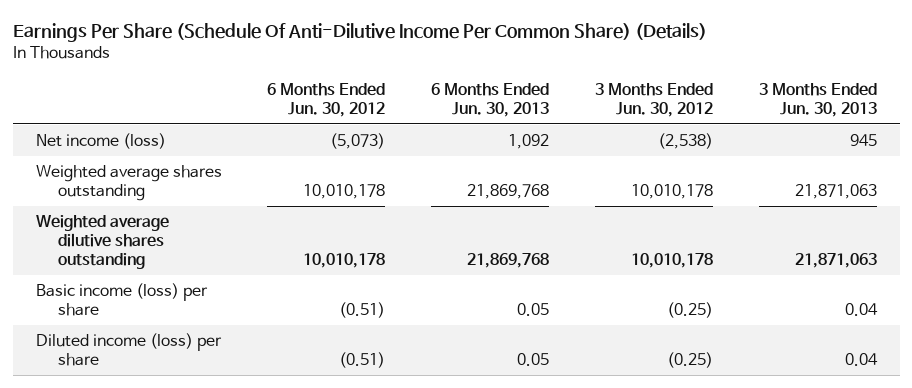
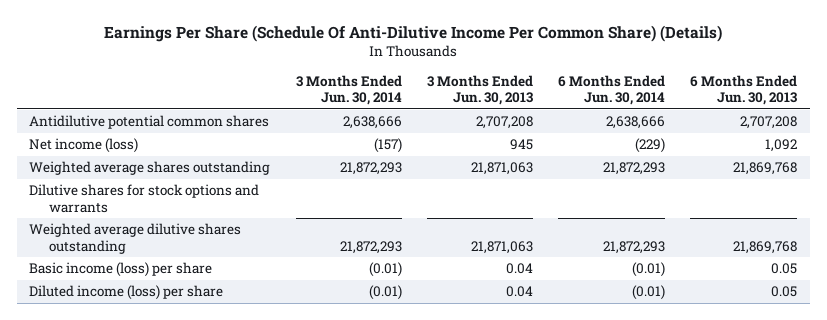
- | 6 Months Ended Jun. 30, 2012 | 6 Months Ended Jun. 30, 2013 | 3 Months Ended Jun. 30, 2012 | 3 Months Ended Jun. 30, 2013
+ | 3 Months Ended Jun. 30, 2014 | 3 Months Ended Jun. 30, 2013 | 6 Months Ended Jun. 30, 2014 | 6 Months Ended Jun. 30, 2013
+ Antidilutive potential common shares | 2,638,666 | 2,707,208 | 2,638,666 | 2,707,208
+ Dilutive shares for stock options and warrants

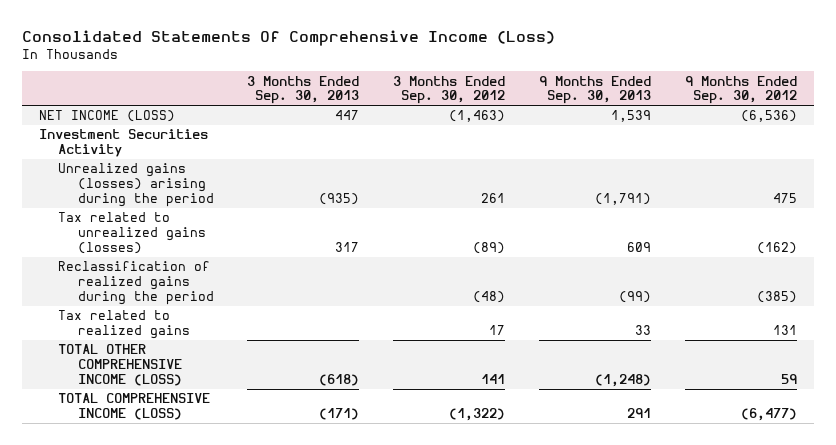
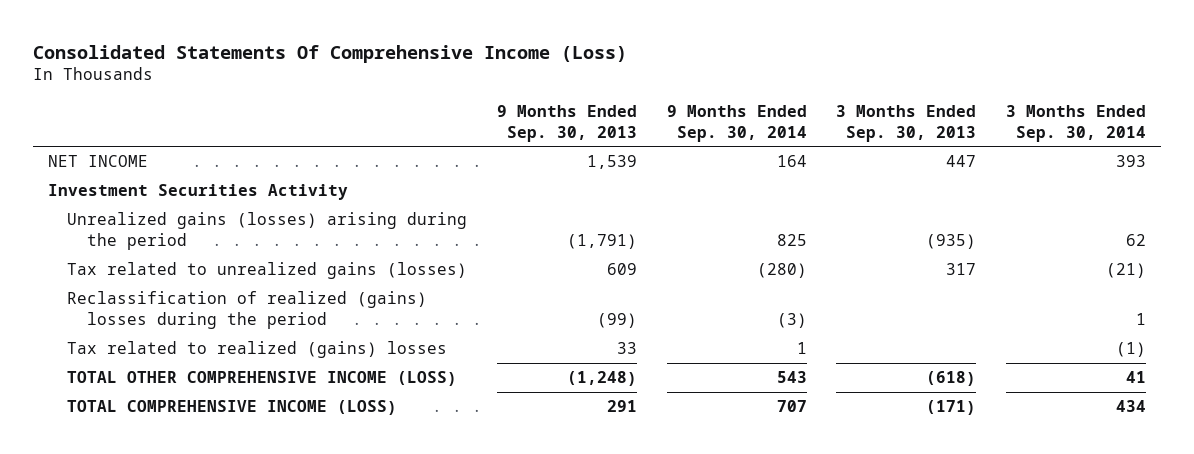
- | 3 Months Ended Sep. 30, 2013 | 3 Months Ended Sep. 30, 2012 | 9 Months Ended Sep. 30, 2013 | 9 Months Ended Sep. 30, 2012
+ | 9 Months Ended Sep. 30, 2013 | 9 Months Ended Sep. 30, 2014 | 3 Months Ended Sep. 30, 2013 | 3 Months Ended Sep. 30, 2014
- NET INCOME (LOSS) | 447 | (1,463) | 1,539 | (6,536)
+ NET INCOME | 1,539 | 164 | 447 | 393
- Reclassification of realized gains during the period | | (48) | (99) | (385)
- Tax related to realized gains | | 17 | 33 | 131
+ Reclassification of realized (gains) losses during the period | (99) | (3) | | 1
+ Tax related to realized (gains) losses | 33 | 1 | | (1)

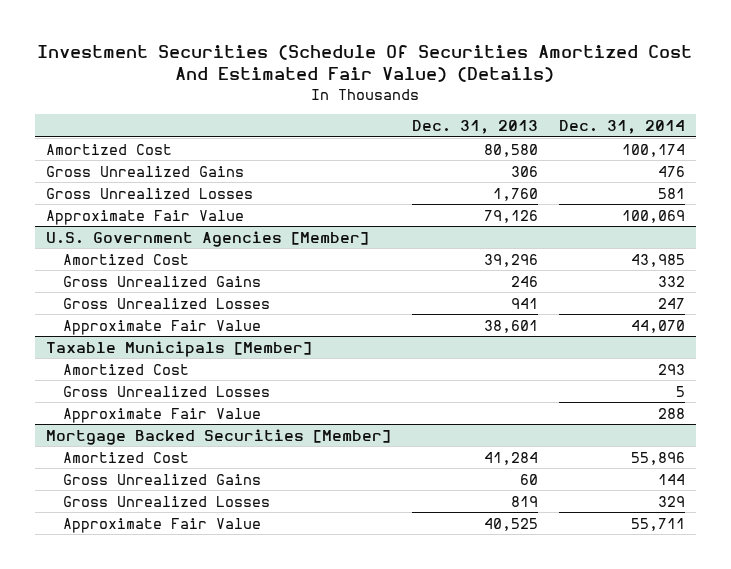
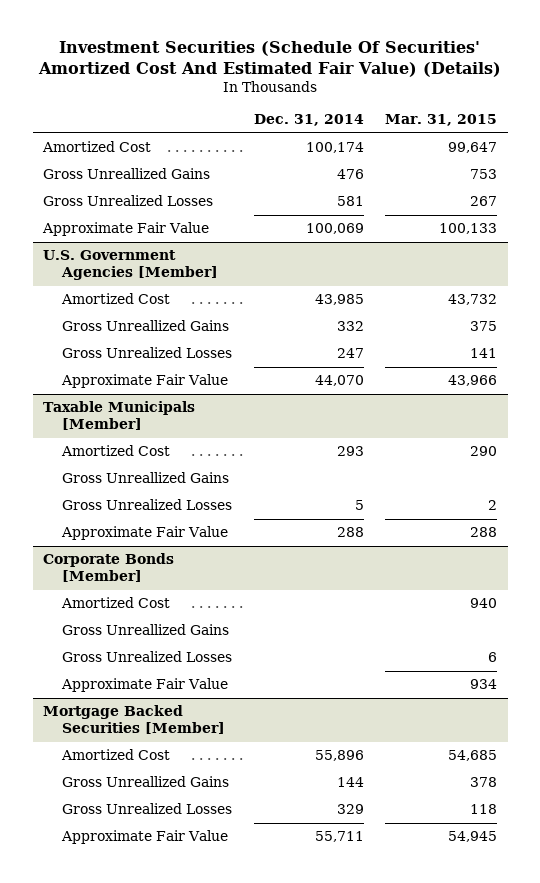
- Investment Securities (Schedule Of Securities Amortized Cost And Estimated Fair Value) (Details)
+ Investment Securities (Schedule Of Securities' Amortized Cost And Estimated Fair Value) (Details)
- | Dec. 31, 2013 | Dec. 31, 2014
+ | Dec. 31, 2014 | Mar. 31, 2015
- Gross Unrealized Gains | 306 | 476
+ Gross Unreallized Gains | 476 | 753
@ U.S. Government Agencies [Member]
- Gross Unrealized Gains | 246 | 332
+ Gross Unreallized Gains | 332 | 375
@ Taxable Municipals [Member]
+ Gross Unreallized Gains
+ Corporate Bonds [Member]
+ Amortized Cost | | 940
+ Gross Unreallized Gains
+ Gross Unrealized Losses | | 6
+ Approximate Fair Value | | 934
@ Mortgage Backed Securities [Member]
- Gross Unrealized Gains | 60 | 144
+ Gross Unreallized Gains | 144 | 378

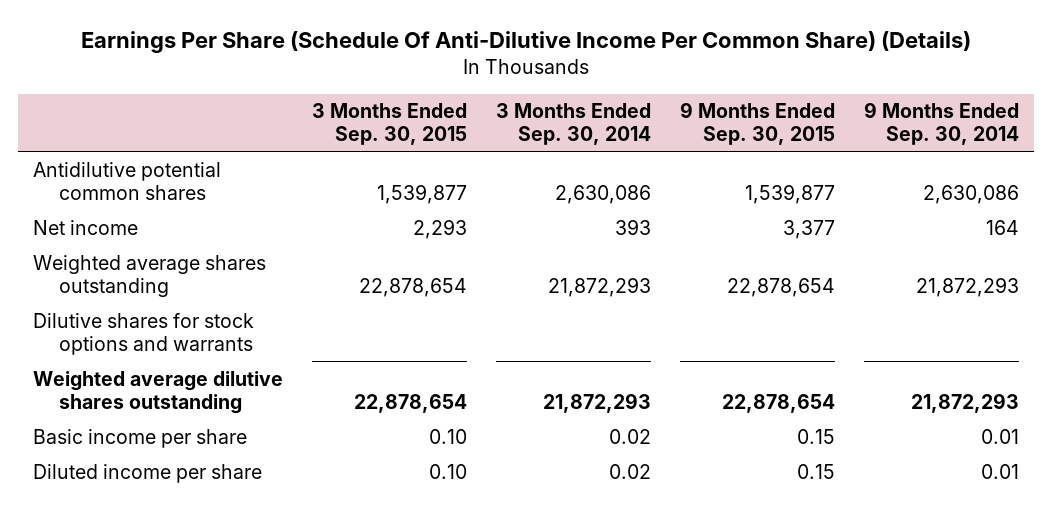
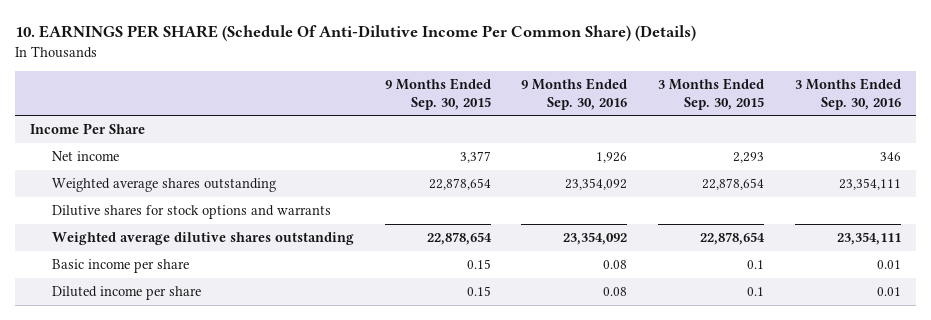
- Earnings Per Share (Schedule Of Anti-Dilutive Income Per Common Share) (Details)
+ 10. EARNINGS PER SHARE (Schedule Of Anti-Dilutive Income Per Common Share) (Details)
- | 3 Months Ended Sep. 30, 2015 | 3 Months Ended Sep. 30, 2014 | 9 Months Ended Sep. 30, 2015 | 9 Months Ended Sep. 30, 2014
+ | 9 Months Ended Sep. 30, 2015 | 9 Months Ended Sep. 30, 2016 | 3 Months Ended Sep. 30, 2015 | 3 Months Ended Sep. 30, 2016
- Antidilutive potential common shares | 1,539,877 | 2,630,086 | 1,539,877 | 2,630,086
+ Income Per Share
- Basic income per share | 0.10 | 0.02 | 0.15 | 0.01
- Diluted income per share | 0.10 | 0.02 | 0.15 | 0.01
+ Basic income per share | 0.15 | 0.08 | 0.1 | 0.01
+ Diluted income per share | 0.15 | 0.08 | 0.1 | 0.01

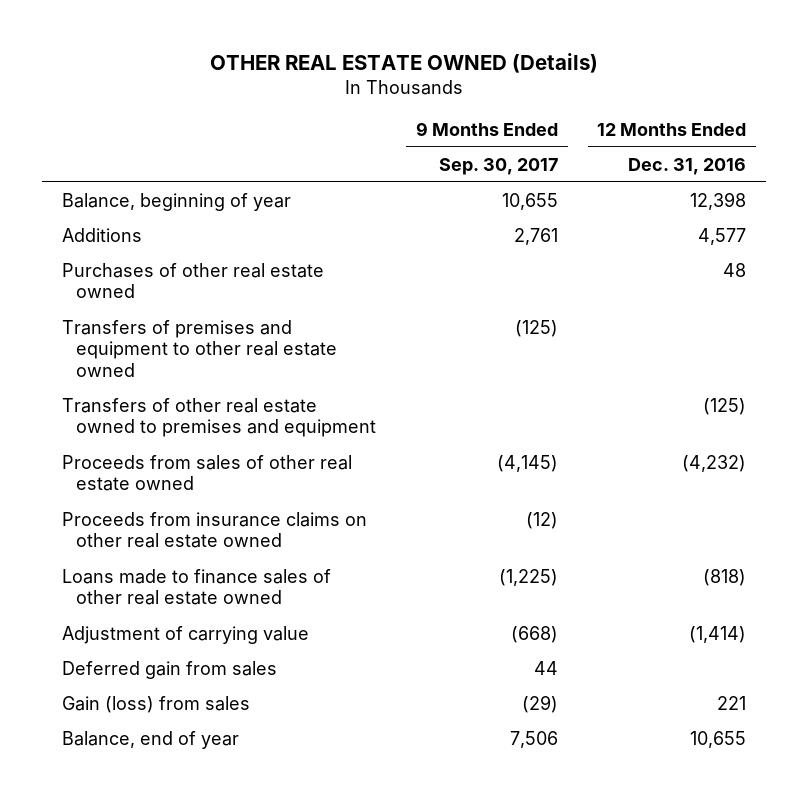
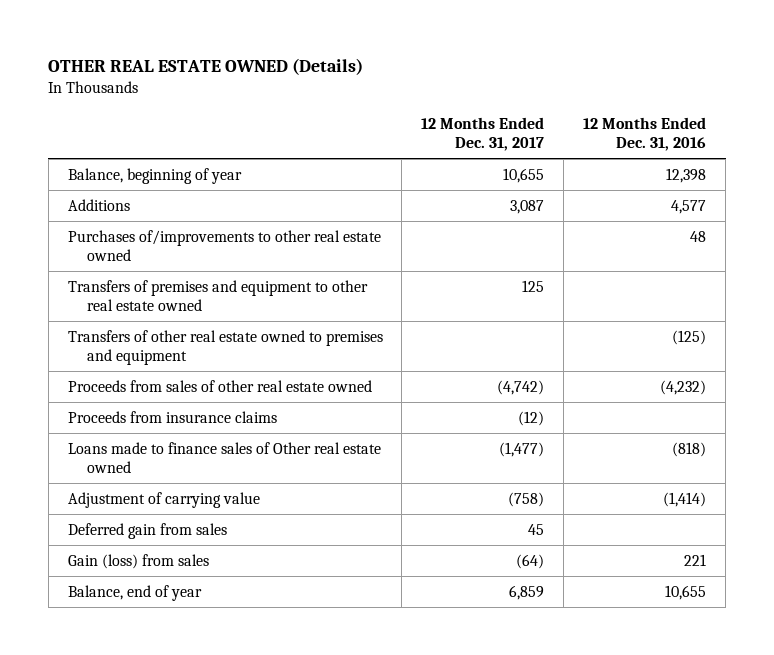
- | 9 Months Ended Sep. 30, 2017 | 12 Months Ended Dec. 31, 2016
+ | 12 Months Ended Dec. 31, 2017 | 12 Months Ended Dec. 31, 2016
- Purchases of other real estate owned | | 48
+ Purchases of/improvements to other real estate owned | | 48
- Proceeds from insurance claims on other real estate owned | (12) |
- Loans made to finance sales of other real estate owned | (1,225) | (818)
+ Proceeds from insurance claims | (12) |
+ Loans made to finance sales of Other real estate owned | (1,477) | (818)

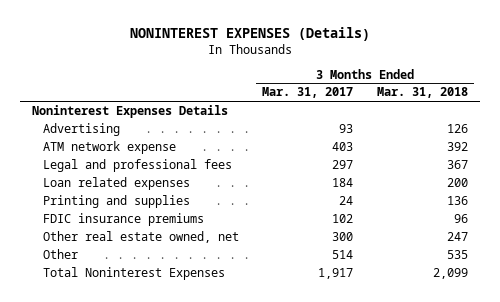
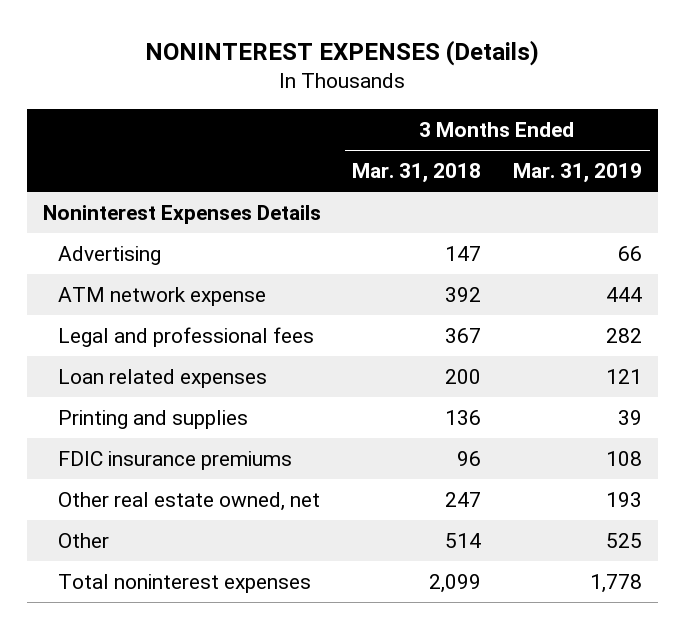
- | 3 Months Ended Mar. 31, 2017 | 3 Months Ended Mar. 31, 2018
+ | 3 Months Ended Mar. 31, 2018 | 3 Months Ended Mar. 31, 2019
- Advertising | 93 | 126
+ Advertising | 147 | 66
- Other | 514 | 535
- Total Noninterest Expenses | 1,917 | 2,099
+ Other | 514 | 525
+ Total noninterest expenses | 2,099 | 1,778

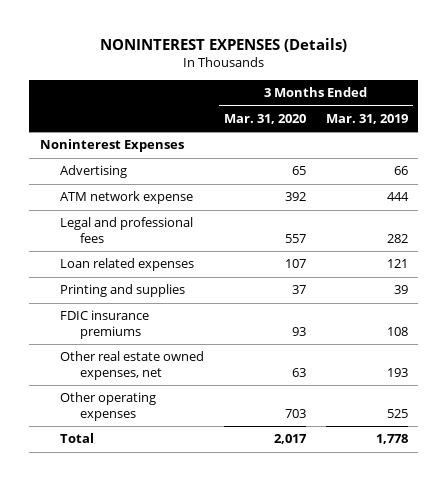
- | 3 Months Ended Mar. 31, 2018 | 3 Months Ended Mar. 31, 2019
+ | 3 Months Ended Mar. 31, 2020 | 3 Months Ended Mar. 31, 2019
- Noninterest Expenses Details
+ Noninterest Expenses
- Other real estate owned, net | 247 | 193
- Other | 514 | 525
- Total noninterest expenses | 2,099 | 1,778
+ Other real estate owned expenses, net | 63 | 193
+ Other operating expenses | 703 | 525
+ Total | 2,017 | 1,778

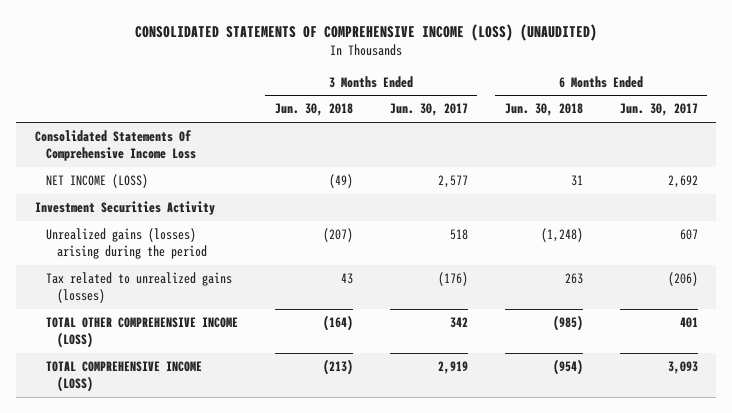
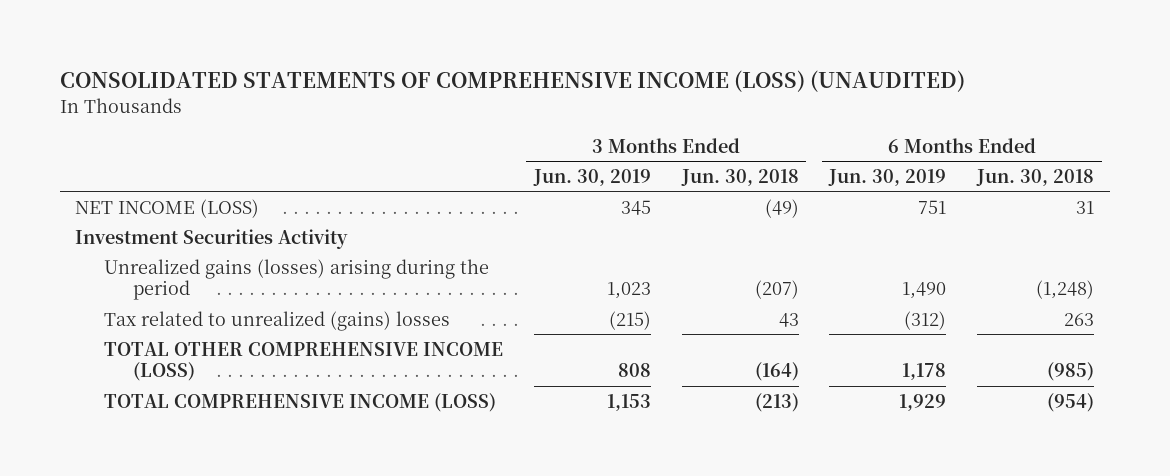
- | 3 Months Ended Jun. 30, 2018 | 3 Months Ended Jun. 30, 2017 | 6 Months Ended Jun. 30, 2018 | 6 Months Ended Jun. 30, 2017
+ | 3 Months Ended Jun. 30, 2019 | 3 Months Ended Jun. 30, 2018 | 6 Months Ended Jun. 30, 2019 | 6 Months Ended Jun. 30, 2018
- Consolidated Statements Of Comprehensive Income Loss
- Tax related to unrealized gains (losses) | 43 | (176) | 263 | (206)
+ Tax related to unrealized (gains) losses | (215) | 43 | (312) | 263

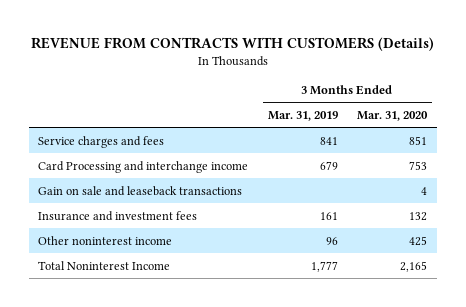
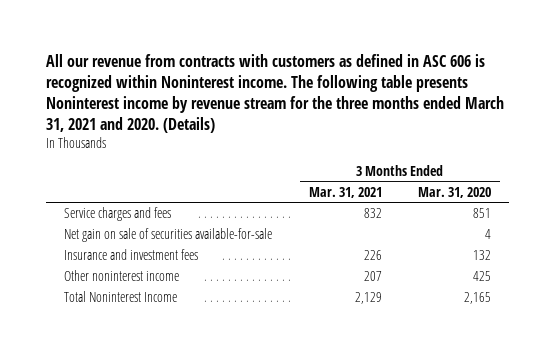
- REVENUE FROM CONTRACTS WITH CUSTOMERS (Details)
+ All our revenue from contracts with customers as defined in ASC 606 is recognized within Noninterest income. The following table presents Noninterest income by revenue stream for the three months ended March 31, 2021 and 2020. (Details)
- | 3 Months Ended Mar. 31, 2019 | 3 Months Ended Mar. 31, 2020
+ | 3 Months Ended Mar. 31, 2021 | 3 Months Ended Mar. 31, 2020
- Card Processing and interchange income | 679 | 753
- Gain on sale and leaseback transactions | | 4
+ Net gain on sale of securities available-for-sale | | 4

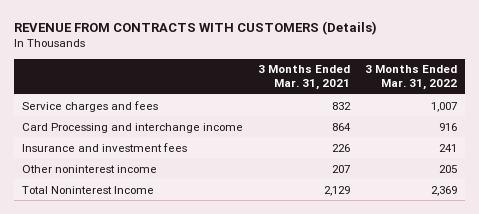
- All our revenue from contracts with customers as defined in ASC 606 is recognized within Noninterest income. The following table presents Noninterest income by revenue stream for the three months ended March 31, 2021 and 2020. (Details)
+ REVENUE FROM CONTRACTS WITH CUSTOMERS (Details)
- | 3 Months Ended Mar. 31, 2021 | 3 Months Ended Mar. 31, 2020
+ | 3 Months Ended Mar. 31, 2021 | 3 Months Ended Mar. 31, 2022
- Net gain on sale of securities available-for-sale | | 4
+ Card Processing and interchange income | 864 | 916

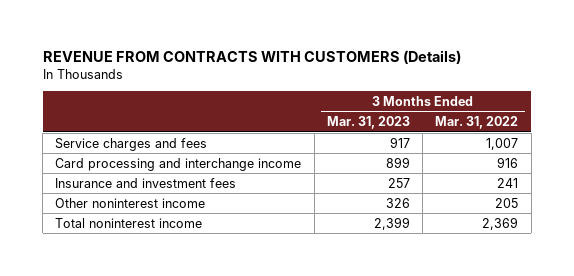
- | 3 Months Ended Mar. 31, 2021 | 3 Months Ended Mar. 31, 2022
+ | 3 Months Ended Mar. 31, 2023 | 3 Months Ended Mar. 31, 2022
- Card Processing and interchange income | 864 | 916
+ Card processing and interchange income | 899 | 916
- Total Noninterest Income | 2,129 | 2,369
+ Total noninterest income | 2,399 | 2,369

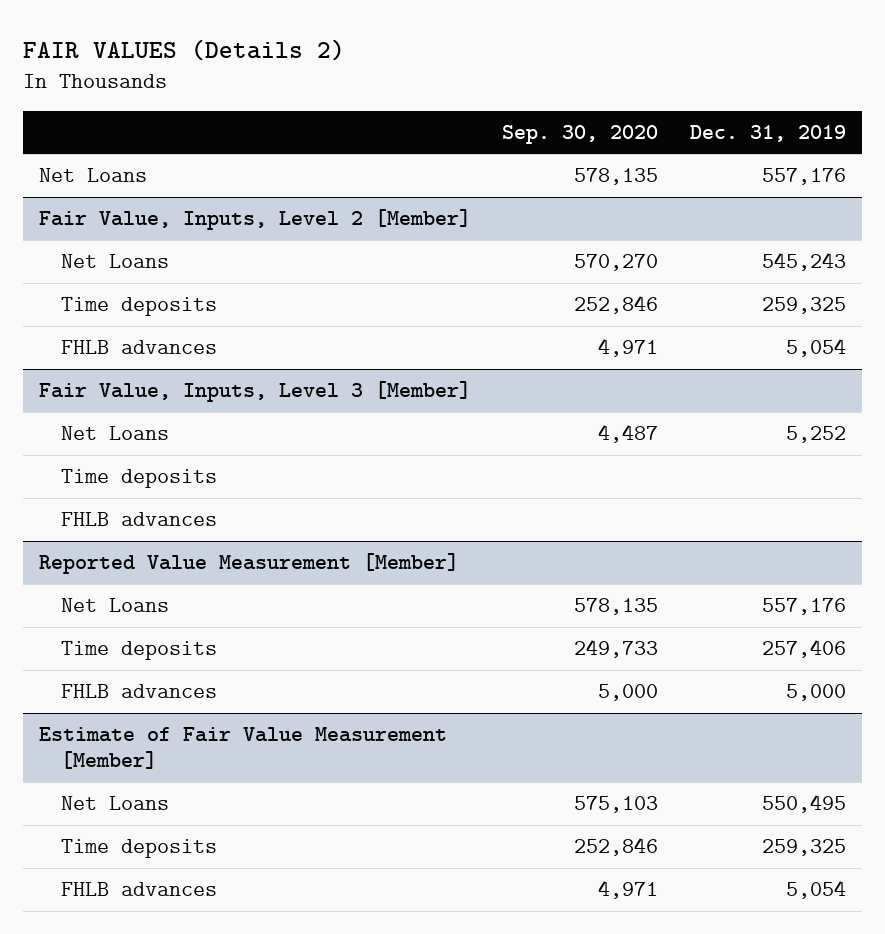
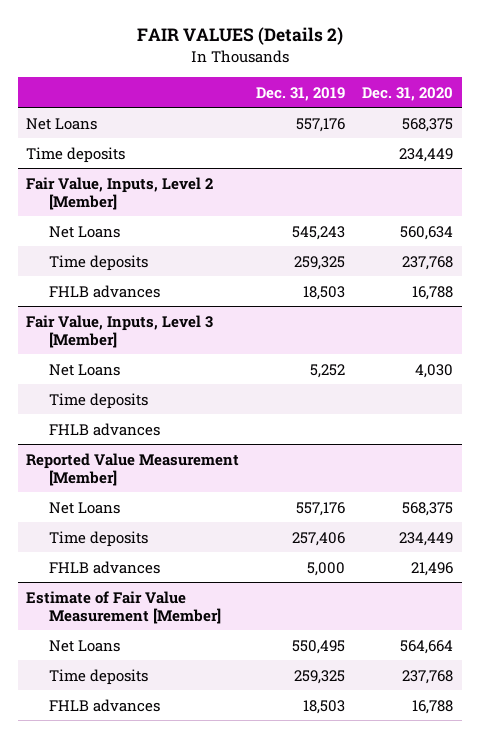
- | Sep. 30, 2020 | Dec. 31, 2019
+ | Dec. 31, 2019 | Dec. 31, 2020
+ Time deposits | | 234,449
@ Fair Value, Inputs, Level 2 [Member]
- FHLB advances | 4,971 | 5,054
+ FHLB advances | 18,503 | 16,788
@ Estimate of Fair Value Measurement [Member]
- FHLB advances | 4,971 | 5,054
+ FHLB advances | 18,503 | 16,788

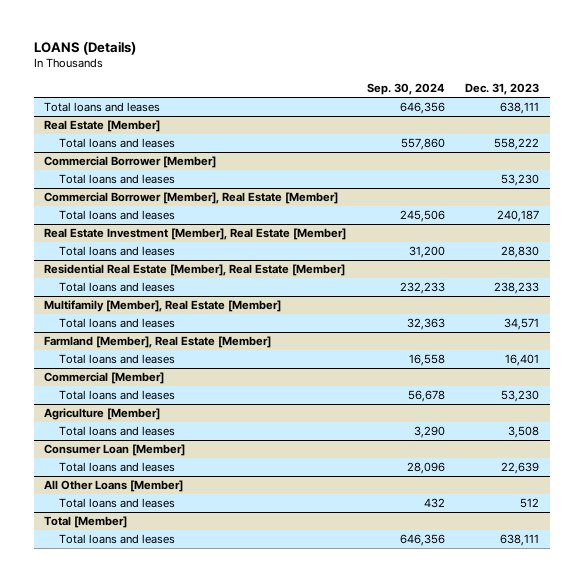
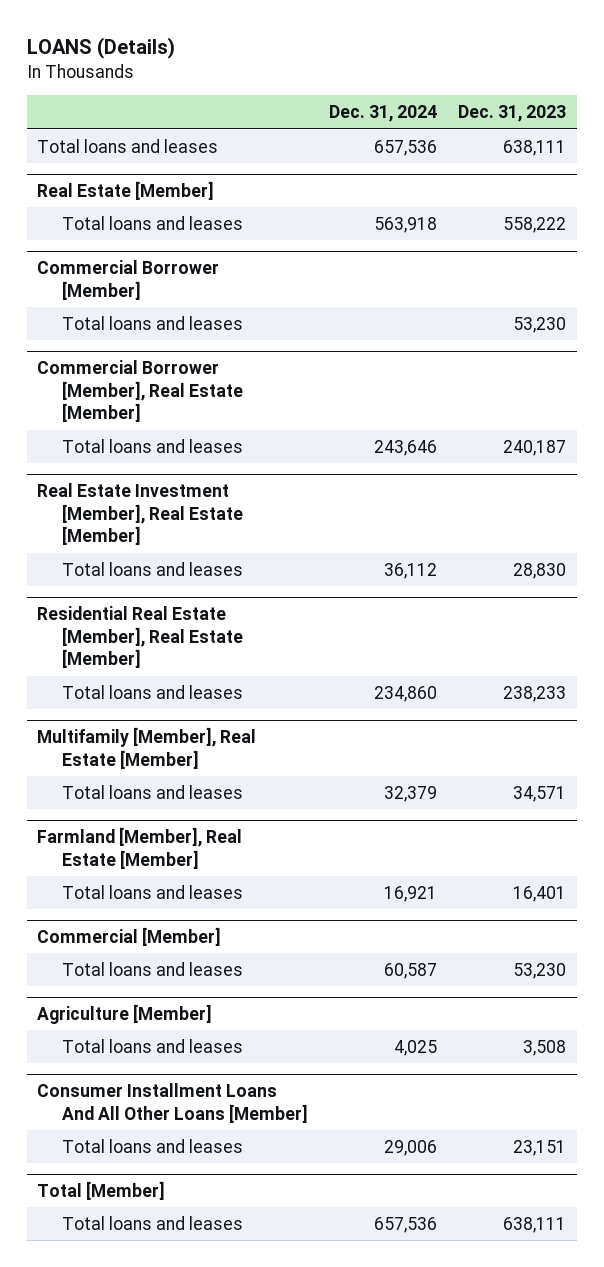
- | Sep. 30, 2024 | Dec. 31, 2023
+ | Dec. 31, 2024 | Dec. 31, 2023
- Consumer Loan [Member]
- Total loans and leases | 28,096 | 22,639
- All Other Loans [Member]
- Total loans and leases | 432 | 512
+ Consumer Installment Loans And All Other Loans [Member]
+ Total loans and leases | 29,006 | 23,151

